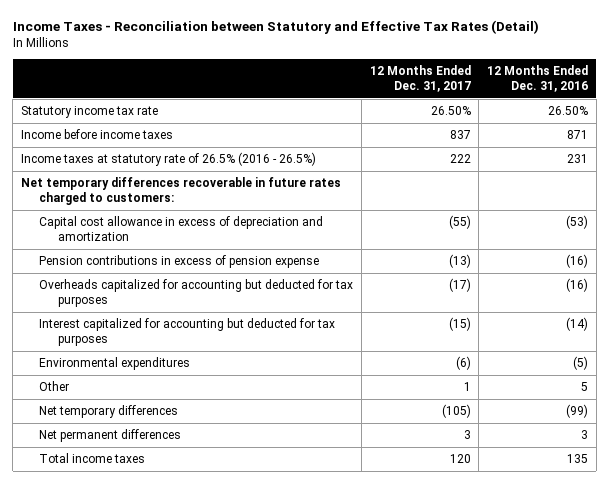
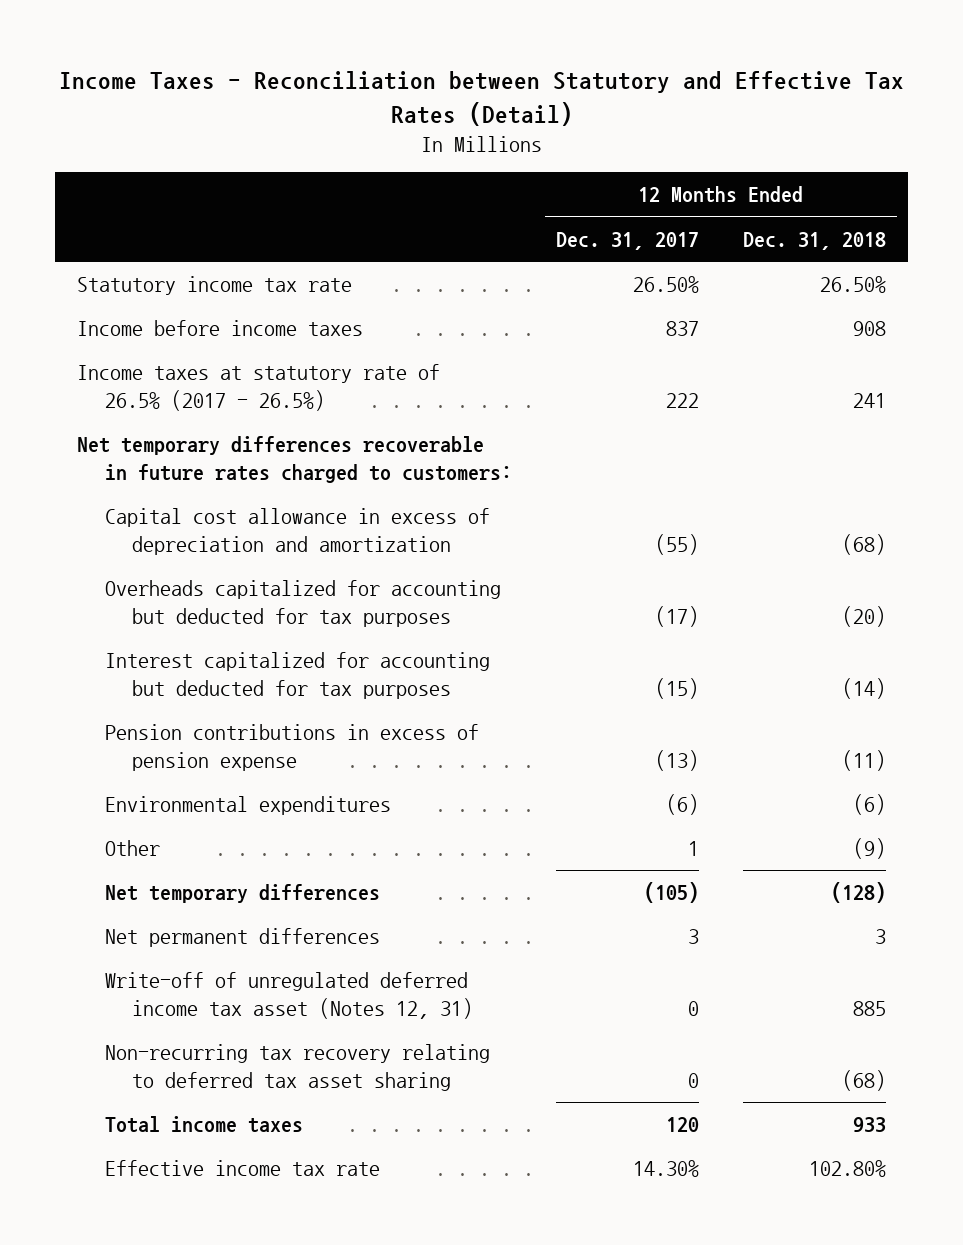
- | 12 Months Ended Dec. 31, 2017 | 12 Months Ended Dec. 31, 2016
+ | 12 Months Ended Dec. 31, 2017 | 12 Months Ended Dec. 31, 2018
- Income taxes at statutory rate of 26.5% (2016 - 26.5%) | 222 | 231
+ Income taxes at statutory rate of 26.5% (2017 - 26.5%) | 222 | 241
moved down: Pension contributions in excess of pension expense | (13) | (11)
+ Write-off of unregulated deferred income tax asset (Notes 12, 31) | 0 | 885
+ Non-recurring tax recovery relating to deferred tax asset sharing | 0 | (68)
+ Effective income tax rate | 14.30% | 102.80%

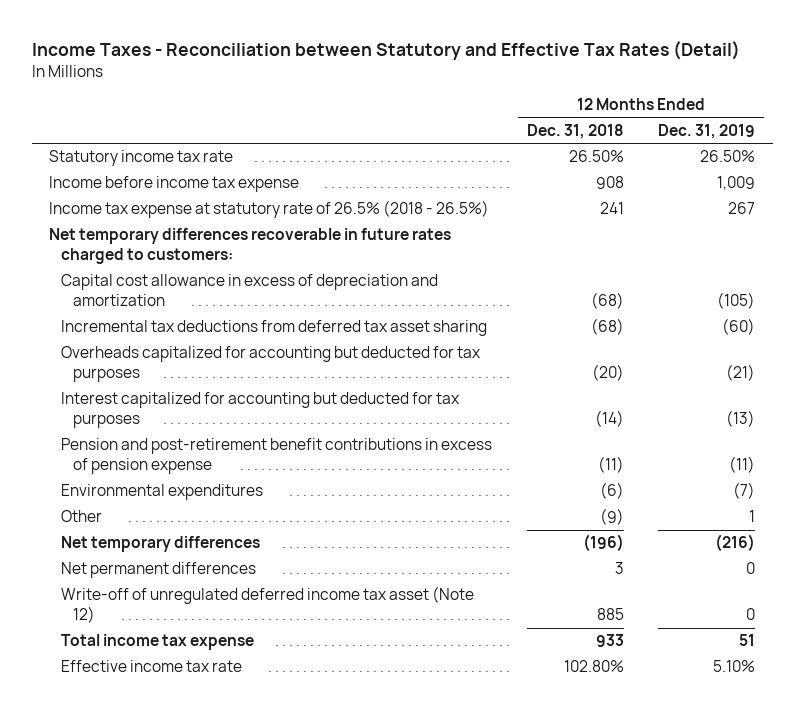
- | 12 Months Ended Dec. 31, 2017 | 12 Months Ended Dec. 31, 2018
+ | 12 Months Ended Dec. 31, 2018 | 12 Months Ended Dec. 31, 2019
- Income before income taxes | 837 | 908
- Income taxes at statutory rate of 26.5% (2017 - 26.5%) | 222 | 241
+ Income before income tax expense | 908 | 1,009
+ Income tax expense at statutory rate of 26.5% (2018 - 26.5%) | 241 | 267
+ Incremental tax deductions from deferred tax asset sharing | (68) | (60)
- Pension contributions in excess of pension expense | (13) | (11)
+ Pension and post-retirement benefit contributions in excess of pension expense | (11) | (11)
- Net temporary differences | (105) | (128)
+ Net temporary differences | (196) | (216)
- Write-off of unregulated deferred income tax asset (Notes 12, 31) | 0 | 885
- Non-recurring tax recovery relating to deferred tax asset sharing | 0 | (68)
- Total income taxes | 120 | 933
+ Write-off of unregulated deferred income tax asset (Note 12) | 885 | 0
+ Total income tax expense | 933 | 51

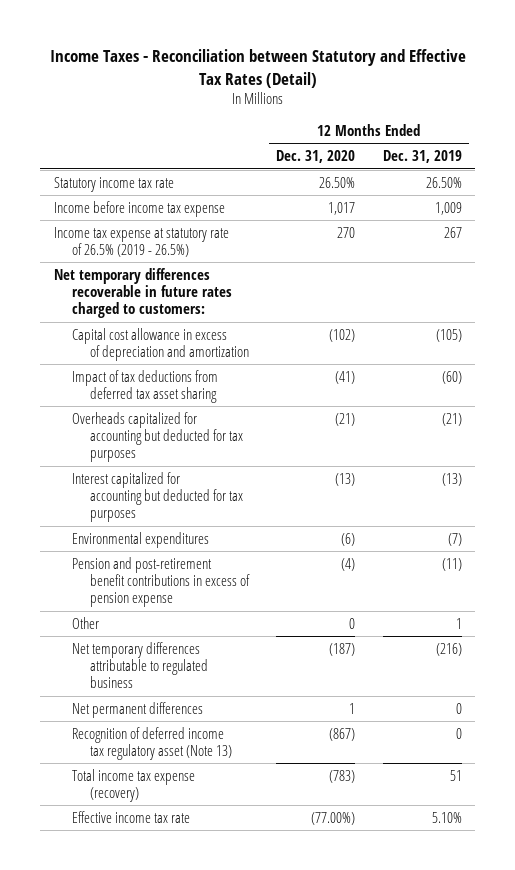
- | 12 Months Ended Dec. 31, 2018 | 12 Months Ended Dec. 31, 2019
+ | 12 Months Ended Dec. 31, 2020 | 12 Months Ended Dec. 31, 2019
- Income tax expense at statutory rate of 26.5% (2018 - 26.5%) | 241 | 267
+ Income tax expense at statutory rate of 26.5% (2019 - 26.5%) | 270 | 267
- Incremental tax deductions from deferred tax asset sharing | (68) | (60)
+ Impact of tax deductions from deferred tax asset sharing | (41) | (60)
moved down: Pension and post-retirement benefit contributions in excess of pension expense | (4) | (11)
- Net temporary differences | (196) | (216)
+ Net temporary differences attributable to regulated business | (187) | (216)
- Write-off of unregulated deferred income tax asset (Note 12) | 885 | 0
- Total income tax expense | 933 | 51
+ Recognition of deferred income tax regulatory asset (Note 13) | (867) | 0
+ Total income tax expense (recovery) | (783) | 51

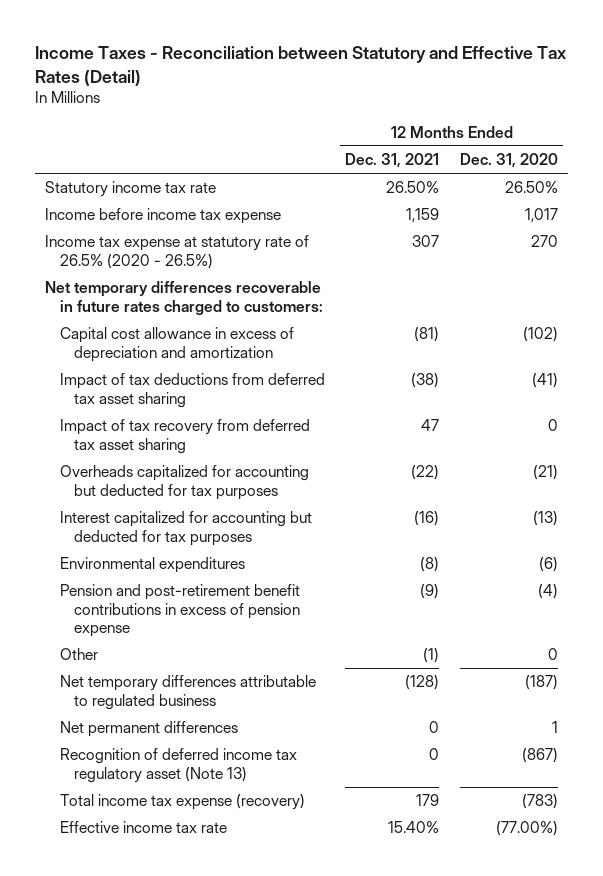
- | 12 Months Ended Dec. 31, 2020 | 12 Months Ended Dec. 31, 2019
+ | 12 Months Ended Dec. 31, 2021 | 12 Months Ended Dec. 31, 2020
- Income tax expense at statutory rate of 26.5% (2019 - 26.5%) | 270 | 267
+ Income tax expense at statutory rate of 26.5% (2020 - 26.5%) | 307 | 270
+ Impact of tax recovery from deferred tax asset sharing | 47 | 0

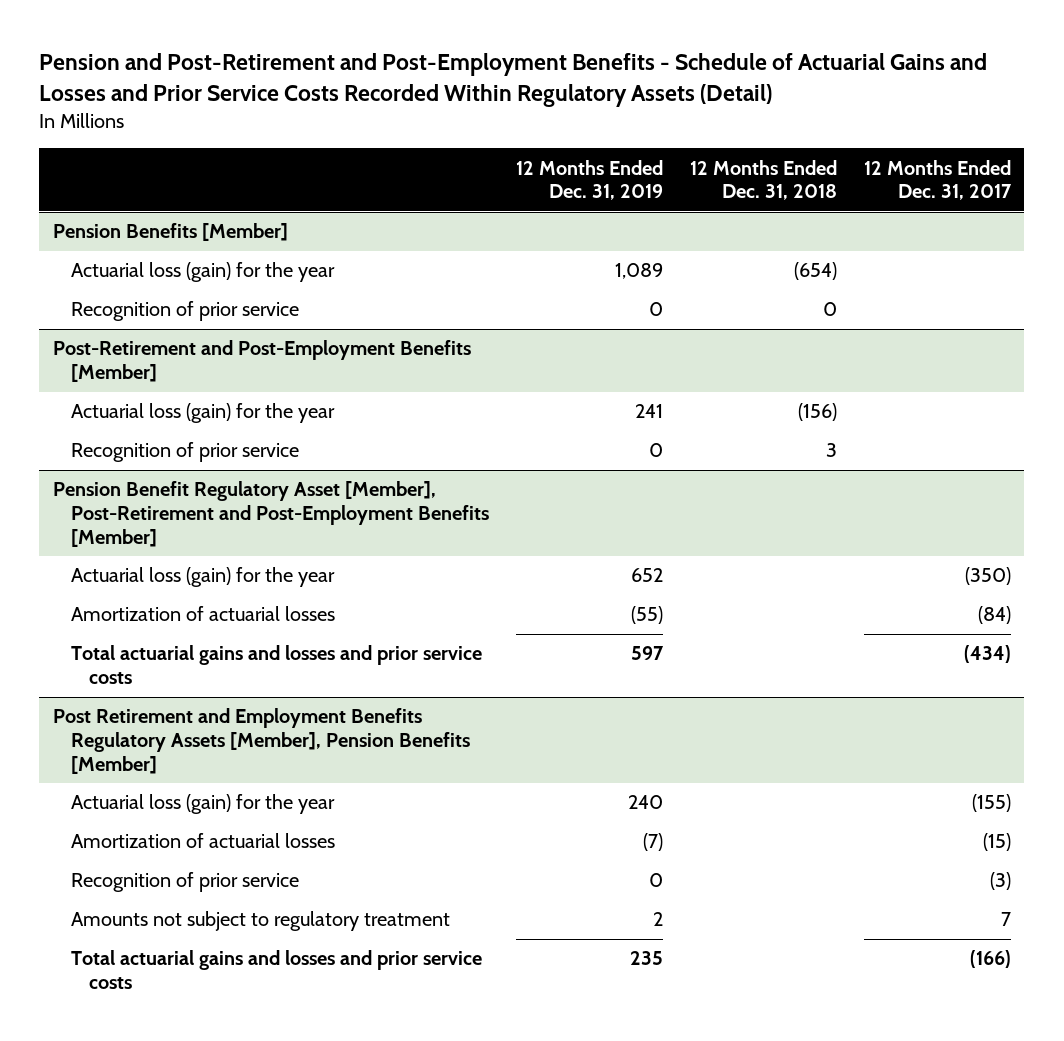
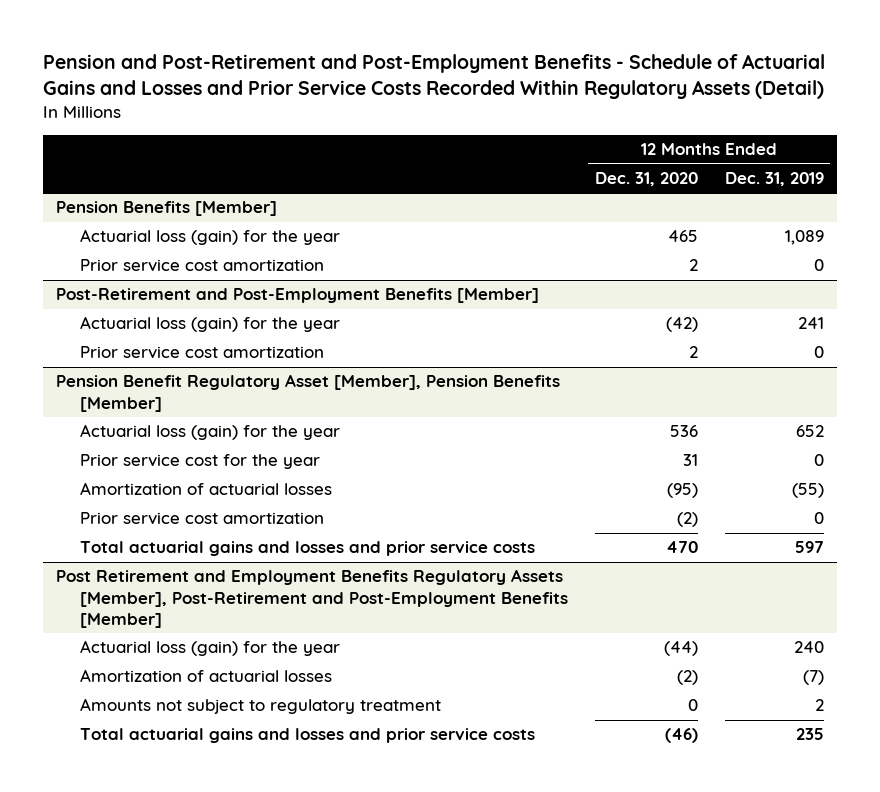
- | 12 Months Ended Dec. 31, 2019 | 12 Months Ended Dec. 31, 2018 | 12 Months Ended Dec. 31, 2017
+ | 12 Months Ended Dec. 31, 2020 | 12 Months Ended Dec. 31, 2019
@ Pension Benefits [Member]
- Recognition of prior service | 0 | 0 |
+ Prior service cost amortization | 2 | 0
@ Post-Retirement and Post-Employment Benefits [Member]
- Recognition of prior service | 0 | 3 |
- Pension Benefit Regulatory Asset [Member], Post-Retirement and Post-Employment Benefits [Member]
@ Post-Retirement and Post-Employment Benefits [Member]
+ Prior service cost amortization | 2 | 0
+ Pension Benefit Regulatory Asset [Member], Pension Benefits [Member]
+ Prior service cost for the year | 31 | 0
+ Prior service cost amortization | (2) | 0
- Post Retirement and Employment Benefits Regulatory Assets [Member], Pension Benefits [Member]
+ Post Retirement and Employment Benefits Regulatory Assets [Member], Post-Retirement and Post-Employment Benefits [Member]
- Recognition of prior service | 0 | | (3)

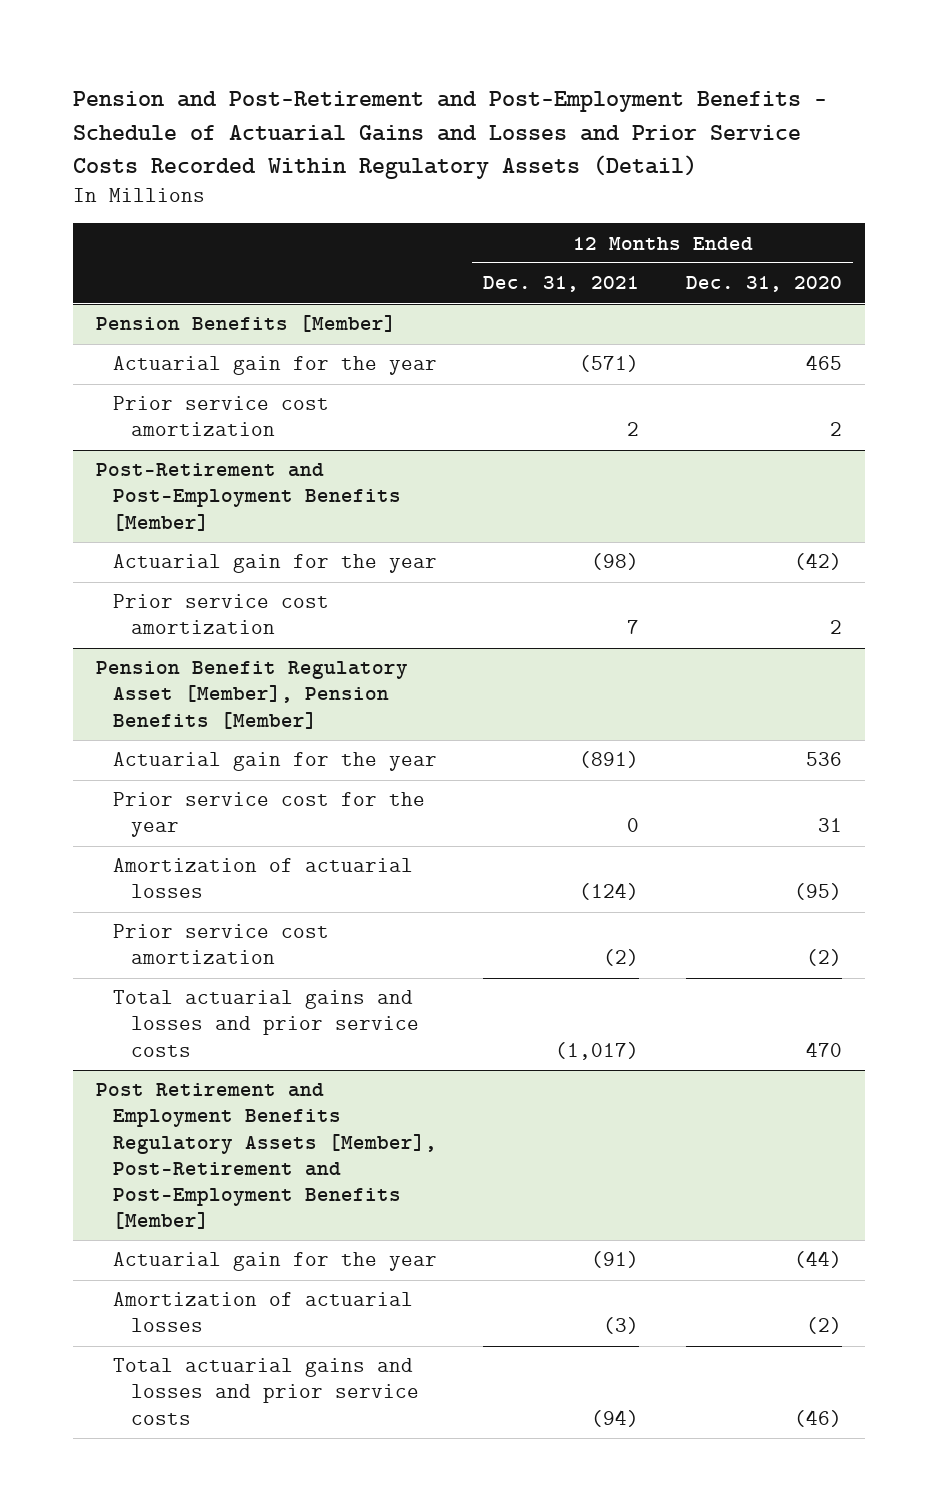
- | 12 Months Ended Dec. 31, 2020 | 12 Months Ended Dec. 31, 2019
+ | 12 Months Ended Dec. 31, 2021 | 12 Months Ended Dec. 31, 2020
@ Pension Benefits [Member]
- Actuarial loss (gain) for the year | 465 | 1,089
+ Actuarial gain for the year | (571) | 465
@ Post-Retirement and Post-Employment Benefits [Member]
- Actuarial loss (gain) for the year | (42) | 241
+ Actuarial gain for the year | (98) | (42)
@ Pension Benefit Regulatory Asset [Member], Pension Benefits [Member]
- Actuarial loss (gain) for the year | 536 | 652
+ Actuarial gain for the year | (891) | 536
@ Post Retirement and Employment Benefits Regulatory Assets [Member], Post-Retirement and Post-Employment Benefits [Member]
- Actuarial loss (gain) for the year | (44) | 240
+ Actuarial gain for the year | (91) | (44)
- Amounts not subject to regulatory treatment | 0 | 2

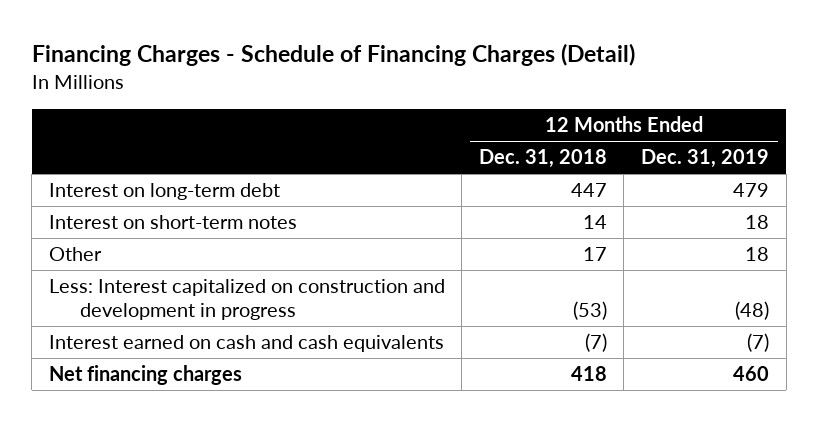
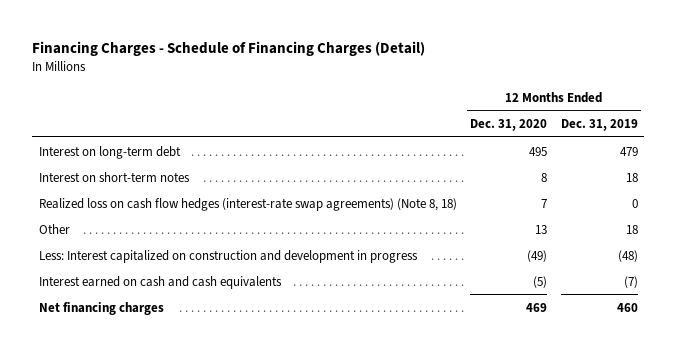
- | 12 Months Ended Dec. 31, 2018 | 12 Months Ended Dec. 31, 2019
+ | 12 Months Ended Dec. 31, 2020 | 12 Months Ended Dec. 31, 2019
+ Realized loss on cash flow hedges (interest-rate swap agreements) (Note 8, 18) | 7 | 0

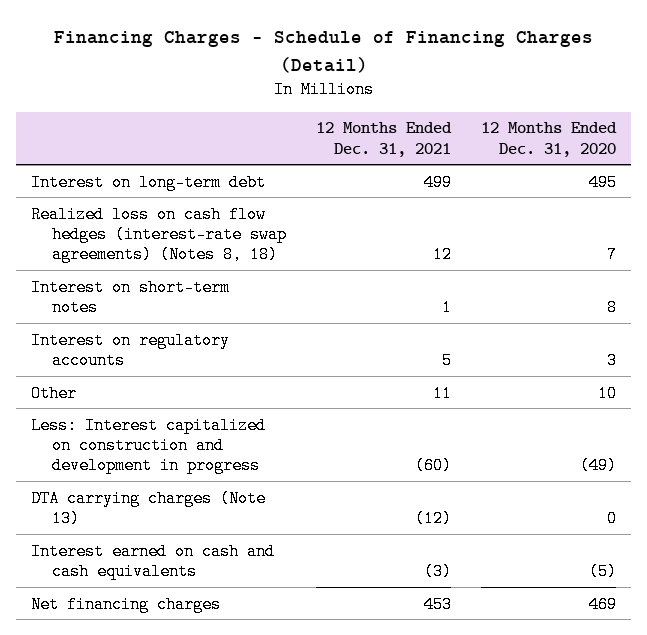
- | 12 Months Ended Dec. 31, 2020 | 12 Months Ended Dec. 31, 2019
+ | 12 Months Ended Dec. 31, 2021 | 12 Months Ended Dec. 31, 2020
+ Realized loss on cash flow hedges (interest-rate swap agreements) (Notes 8, 18) | 12 | 7
- Realized loss on cash flow hedges (interest-rate swap agreements) (Note 8, 18) | 7 | 0
- Other | 13 | 18
+ Interest on regulatory accounts | 5 | 3
+ Other | 11 | 10
+ DTA carrying charges (Note 13) | (12) | 0

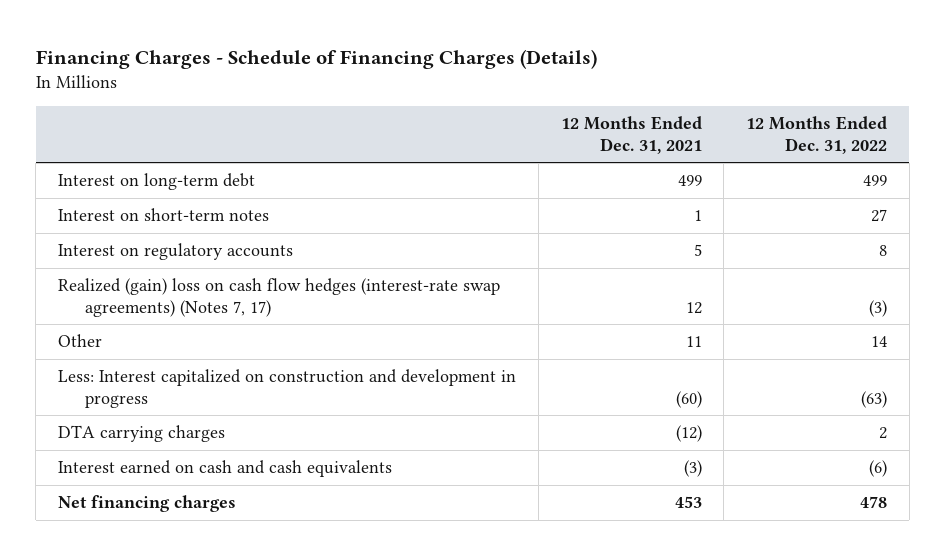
- Financing Charges - Schedule of Financing Charges (Detail)
+ Financing Charges - Schedule of Financing Charges (Details)
- | 12 Months Ended Dec. 31, 2021 | 12 Months Ended Dec. 31, 2020
+ | 12 Months Ended Dec. 31, 2021 | 12 Months Ended Dec. 31, 2022
- Realized loss on cash flow hedges (interest-rate swap agreements) (Notes 8, 18) | 12 | 7
+ Realized (gain) loss on cash flow hedges (interest-rate swap agreements) (Notes 7, 17) | 12 | (3)
- DTA carrying charges (Note 13) | (12) | 0
+ DTA carrying charges | (12) | 2

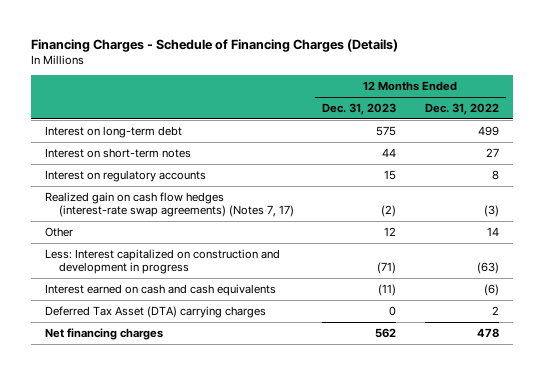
- | 12 Months Ended Dec. 31, 2021 | 12 Months Ended Dec. 31, 2022
+ | 12 Months Ended Dec. 31, 2023 | 12 Months Ended Dec. 31, 2022
- Realized (gain) loss on cash flow hedges (interest-rate swap agreements) (Notes 7, 17) | 12 | (3)
+ Realized gain on cash flow hedges (interest-rate swap agreements) (Notes 7, 17) | (2) | (3)
- DTA carrying charges | (12) | 2
+ Deferred Tax Asset (DTA) carrying charges | 0 | 2

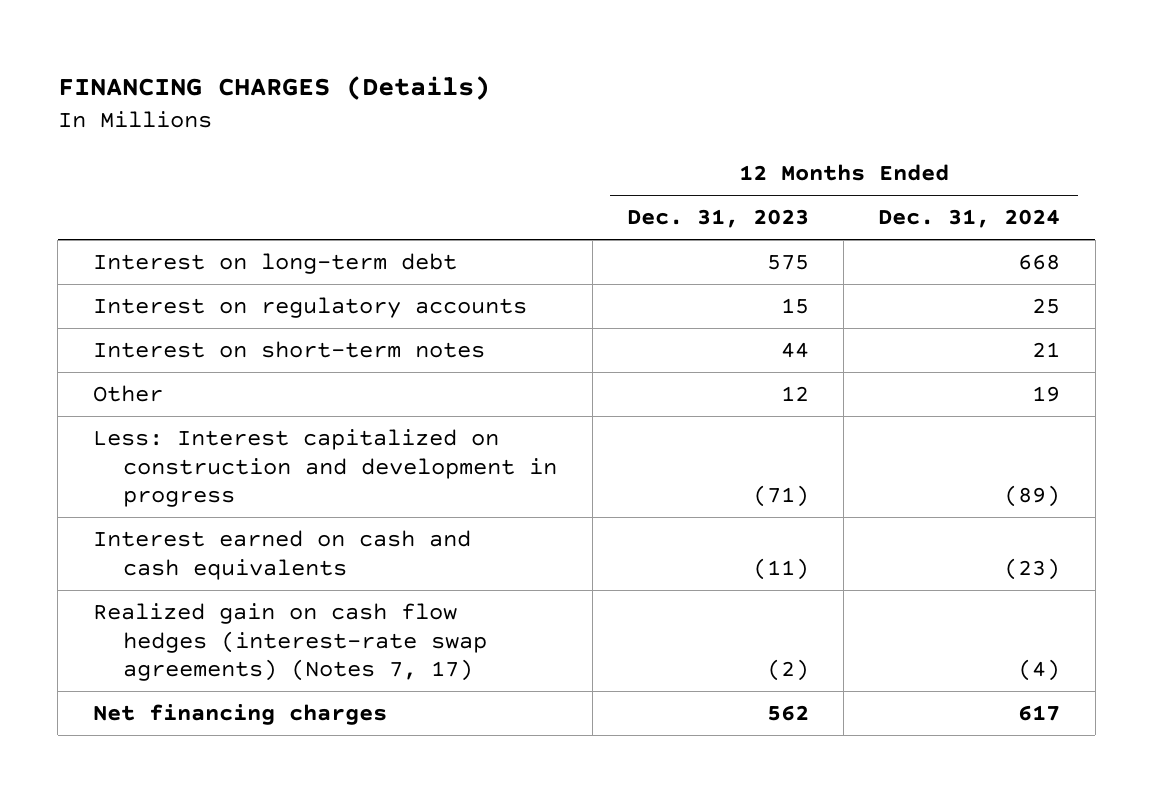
- Financing Charges - Schedule of Financing Charges (Details)
+ FINANCING CHARGES (Details)
- | 12 Months Ended Dec. 31, 2023 | 12 Months Ended Dec. 31, 2022
+ | 12 Months Ended Dec. 31, 2023 | 12 Months Ended Dec. 31, 2024
moved down: Interest on short-term notes | 44 | 21
- Deferred Tax Asset (DTA) carrying charges | 0 | 2
moved down: Realized gain on cash flow hedges (interest-rate swap agreements) (Notes 7, 17) | (2) | (4)

